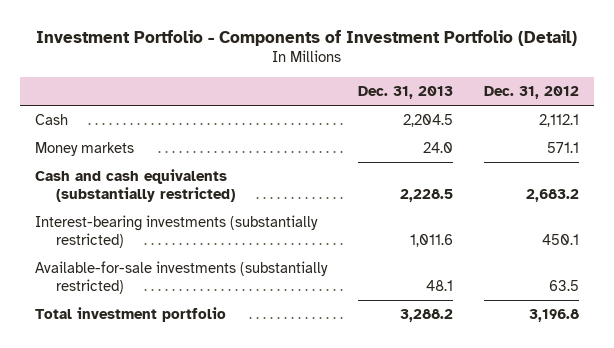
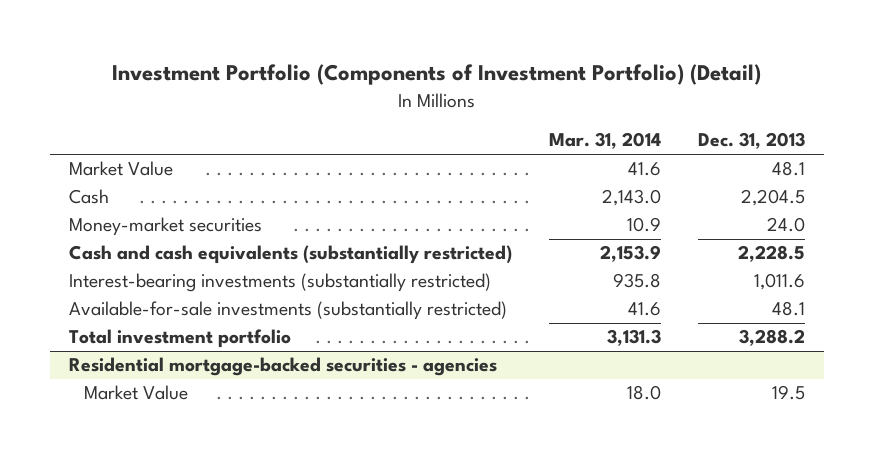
- Investment Portfolio - Components of Investment Portfolio (Detail)
+ Investment Portfolio (Components of Investment Portfolio) (Detail)
- | Dec. 31, 2013 | Dec. 31, 2012
+ | Mar. 31, 2014 | Dec. 31, 2013
+ Market Value | 41.6 | 48.1
- Money markets | 24.0 | 571.1
+ Money-market securities | 10.9 | 24.0
+ Residential mortgage-backed securities - agencies
+ Market Value | 18.0 | 19.5

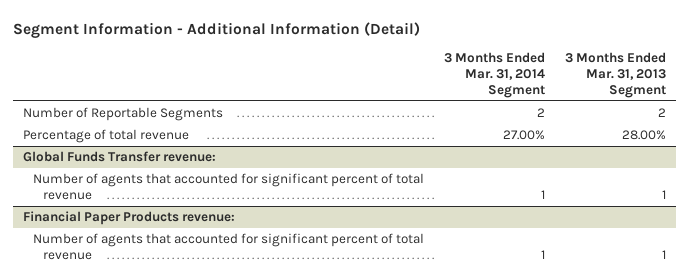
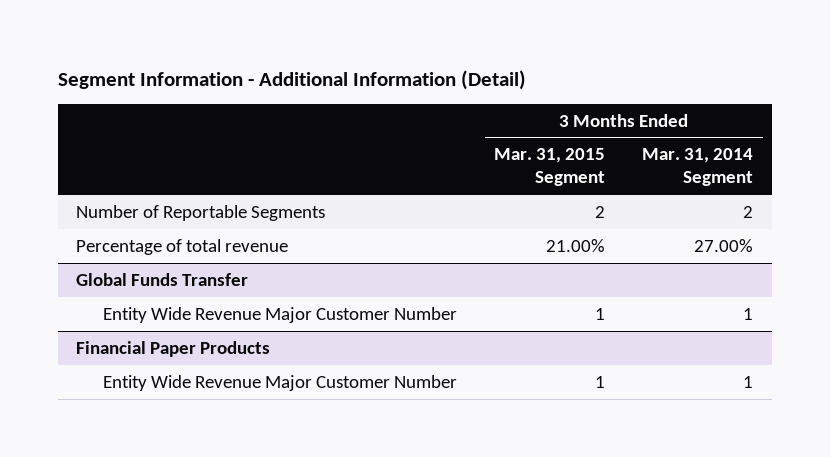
- | 3 Months Ended Mar. 31, 2014 Segment | 3 Months Ended Mar. 31, 2013 Segment
+ | 3 Months Ended Mar. 31, 2015 Segment | 3 Months Ended Mar. 31, 2014 Segment
- Global Funds Transfer revenue:
- Number of agents that accounted for significant percent of total revenue | 1 | 1
- Financial Paper Products revenue:
- Number of agents that accounted for significant percent of total revenue | 1 | 1
+ Global Funds Transfer
+ Entity Wide Revenue Major Customer Number | 1 | 1
+ Financial Paper Products
+ Entity Wide Revenue Major Customer Number | 1 | 1

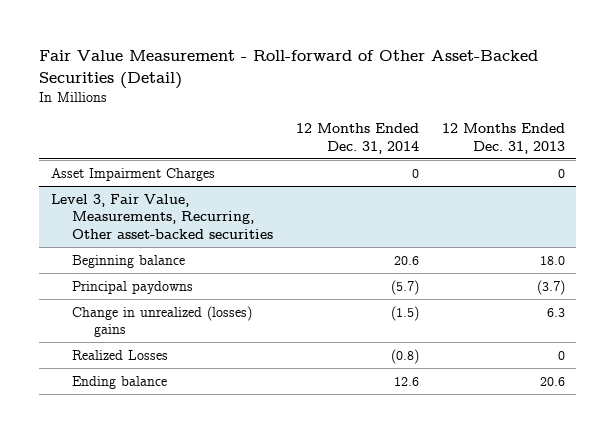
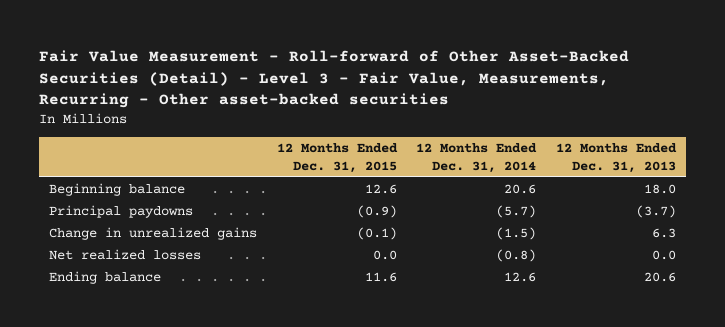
- Fair Value Measurement - Roll-forward of Other Asset-Backed Securities (Detail)
+ Fair Value Measurement - Roll-forward of Other Asset-Backed Securities (Detail) - Level 3 - Fair Value, Measurements, Recurring - Other asset-backed securities
- | 12 Months Ended Dec. 31, 2014 | 12 Months Ended Dec. 31, 2013
+ | 12 Months Ended Dec. 31, 2015 | 12 Months Ended Dec. 31, 2014 | 12 Months Ended Dec. 31, 2013
- Asset Impairment Charges | 0 | 0
- Level 3, Fair Value, Measurements, Recurring, Other asset-backed securities
- Change in unrealized (losses) gains | (1.5) | 6.3
- Realized Losses | (0.8) | 0
+ Change in unrealized gains | (0.1) | (1.5) | 6.3
+ Net realized losses | 0.0 | (0.8) | 0.0

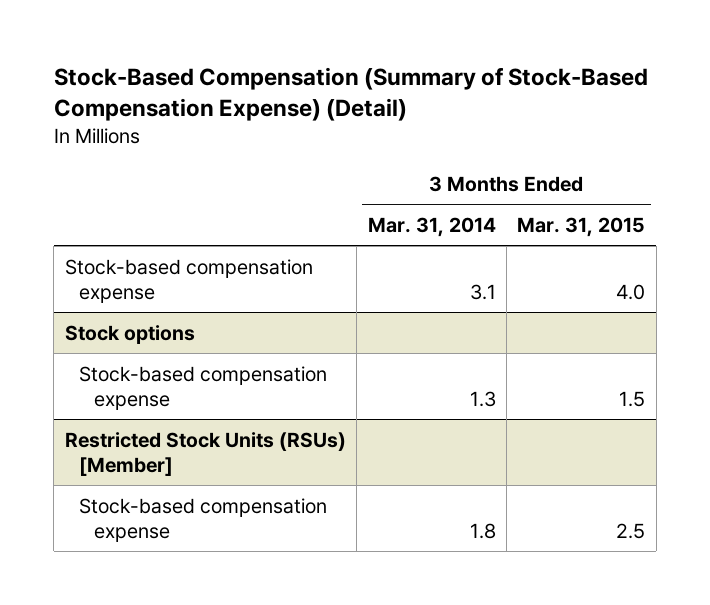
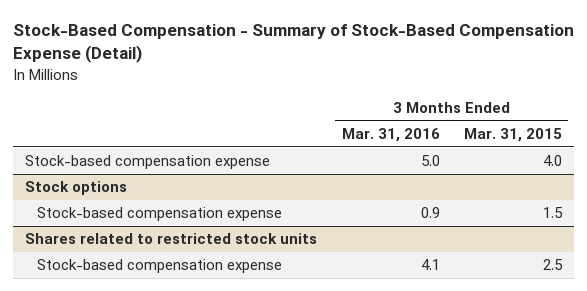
- Stock-Based Compensation (Summary of Stock-Based Compensation Expense) (Detail)
+ Stock-Based Compensation - Summary of Stock-Based Compensation Expense (Detail)
- | 3 Months Ended Mar. 31, 2014 | 3 Months Ended Mar. 31, 2015
+ | 3 Months Ended Mar. 31, 2016 | 3 Months Ended Mar. 31, 2015
- Restricted Stock Units (RSUs) [Member]
+ Shares related to restricted stock units

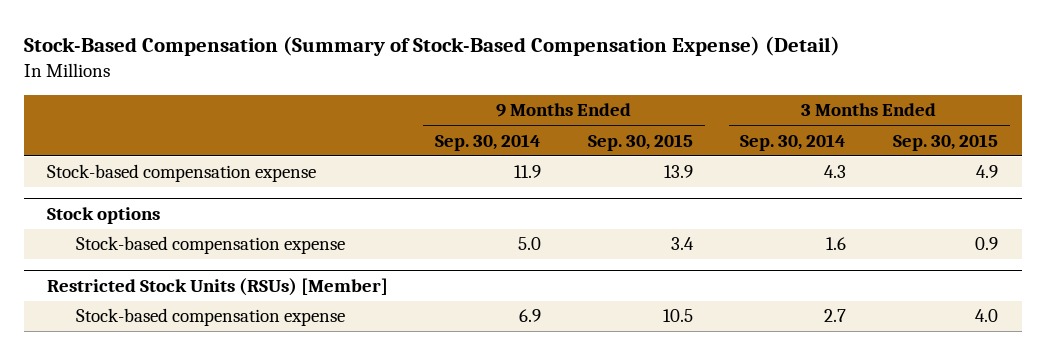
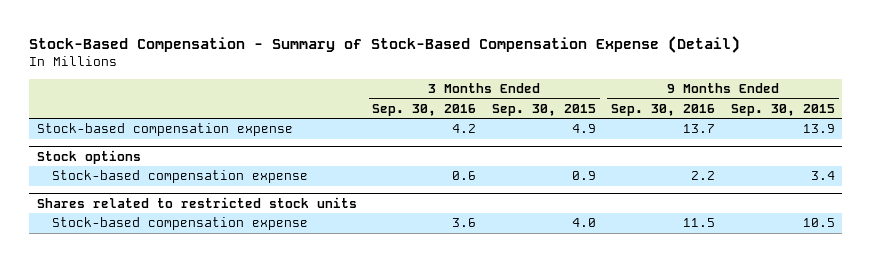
- Stock-Based Compensation (Summary of Stock-Based Compensation Expense) (Detail)
+ Stock-Based Compensation - Summary of Stock-Based Compensation Expense (Detail)
- | 9 Months Ended Sep. 30, 2014 | 9 Months Ended Sep. 30, 2015 | 3 Months Ended Sep. 30, 2014 | 3 Months Ended Sep. 30, 2015
+ | 3 Months Ended Sep. 30, 2016 | 3 Months Ended Sep. 30, 2015 | 9 Months Ended Sep. 30, 2016 | 9 Months Ended Sep. 30, 2015
- Restricted Stock Units (RSUs) [Member]
+ Shares related to restricted stock units

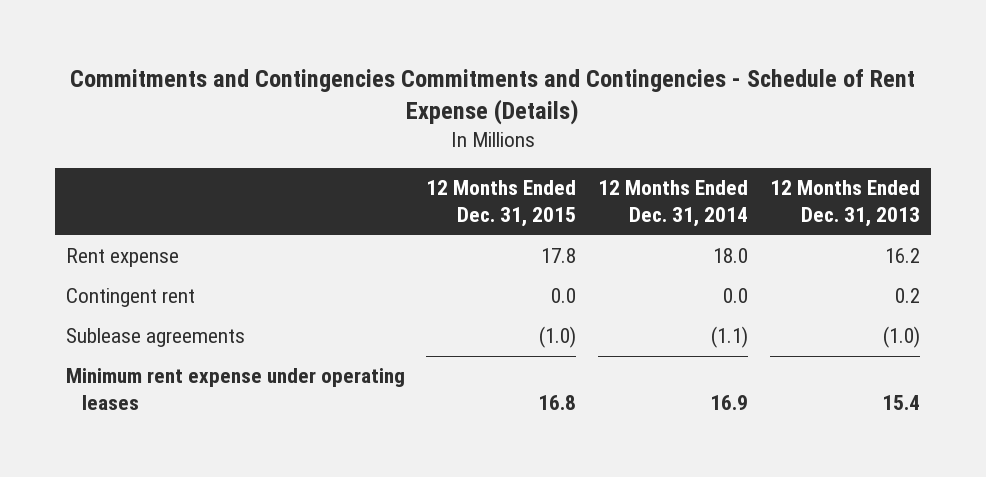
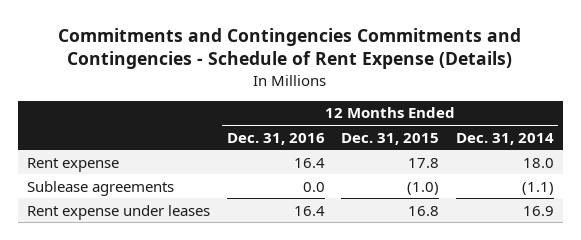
- | 12 Months Ended Dec. 31, 2015 | 12 Months Ended Dec. 31, 2014 | 12 Months Ended Dec. 31, 2013
+ | 12 Months Ended Dec. 31, 2016 | 12 Months Ended Dec. 31, 2015 | 12 Months Ended Dec. 31, 2014
- Contingent rent | 0.0 | 0.0 | 0.2
- Minimum rent expense under operating leases | 16.8 | 16.9 | 15.4
+ Rent expense under leases | 16.4 | 16.8 | 16.9

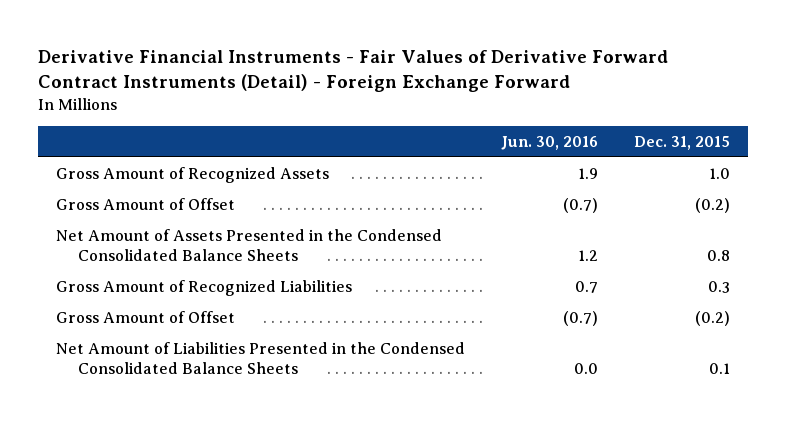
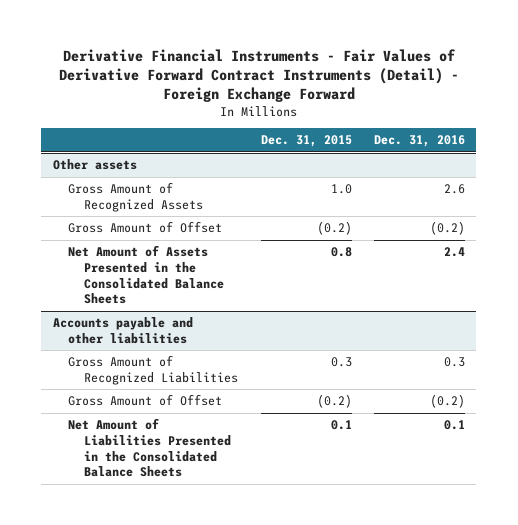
- | Jun. 30, 2016 | Dec. 31, 2015
+ | Dec. 31, 2015 | Dec. 31, 2016
+ Other assets
- Net Amount of Assets Presented in the Condensed Consolidated Balance Sheets | 1.2 | 0.8
+ Net Amount of Assets Presented in the Consolidated Balance Sheets | 0.8 | 2.4
+ Accounts payable and other liabilities
- Net Amount of Liabilities Presented in the Condensed Consolidated Balance Sheets | 0.0 | 0.1
+ Net Amount of Liabilities Presented in the Consolidated Balance Sheets | 0.1 | 0.1

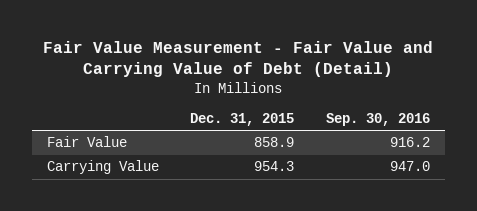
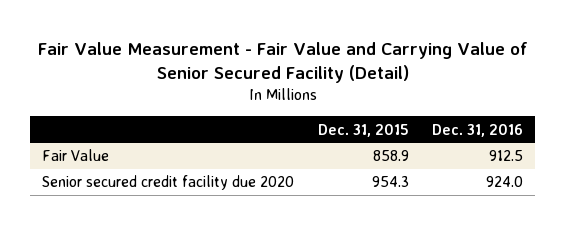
- Fair Value Measurement - Fair Value and Carrying Value of Debt (Detail)
+ Fair Value Measurement - Fair Value and Carrying Value of Senior Secured Facility (Detail)
- | Dec. 31, 2015 | Sep. 30, 2016
+ | Dec. 31, 2015 | Dec. 31, 2016
- Carrying Value | 954.3 | 947.0
+ Senior secured credit facility due 2020 | 954.3 | 924.0

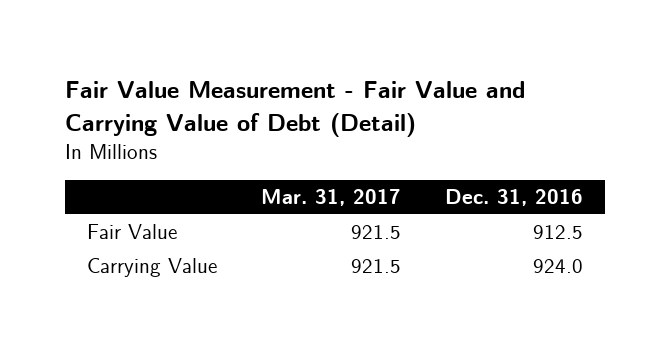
- Fair Value Measurement - Fair Value and Carrying Value of Senior Secured Facility (Detail)
+ Fair Value Measurement - Fair Value and Carrying Value of Debt (Detail)
- | Dec. 31, 2015 | Dec. 31, 2016
+ | Mar. 31, 2017 | Dec. 31, 2016
- Senior secured credit facility due 2020 | 954.3 | 924.0
+ Carrying Value | 921.5 | 924.0

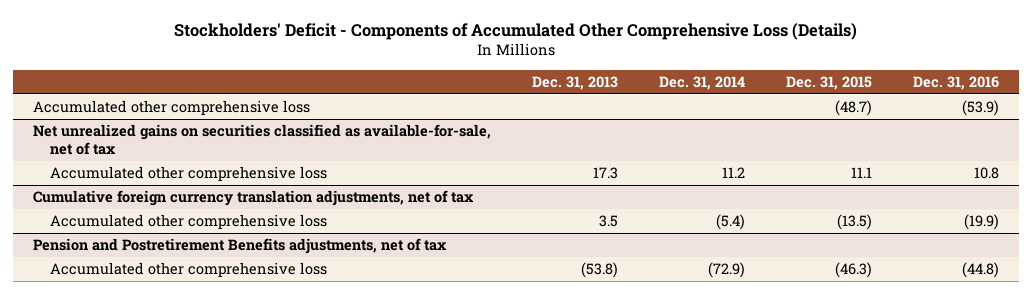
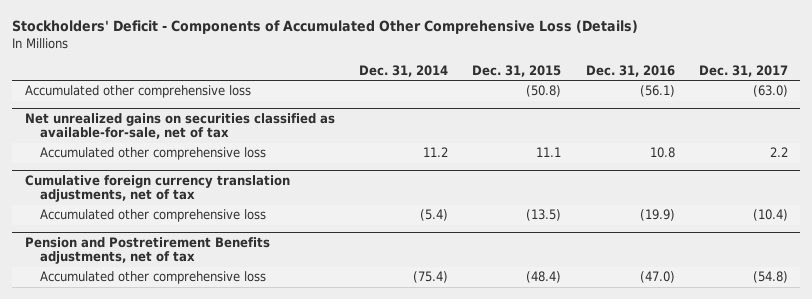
- | Dec. 31, 2013 | Dec. 31, 2014 | Dec. 31, 2015 | Dec. 31, 2016
+ | Dec. 31, 2014 | Dec. 31, 2015 | Dec. 31, 2016 | Dec. 31, 2017
- Accumulated other comprehensive loss | | | (48.7) | (53.9)
+ Accumulated other comprehensive loss | | (50.8) | (56.1) | (63.0)
@ Pension and Postretirement Benefits adjustments, net of tax
- Accumulated other comprehensive loss | (53.8) | (72.9) | (46.3) | (44.8)
+ Accumulated other comprehensive loss | (75.4) | (48.4) | (47.0) | (54.8)

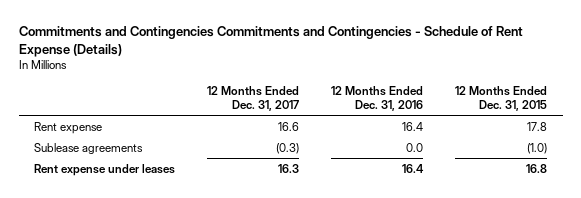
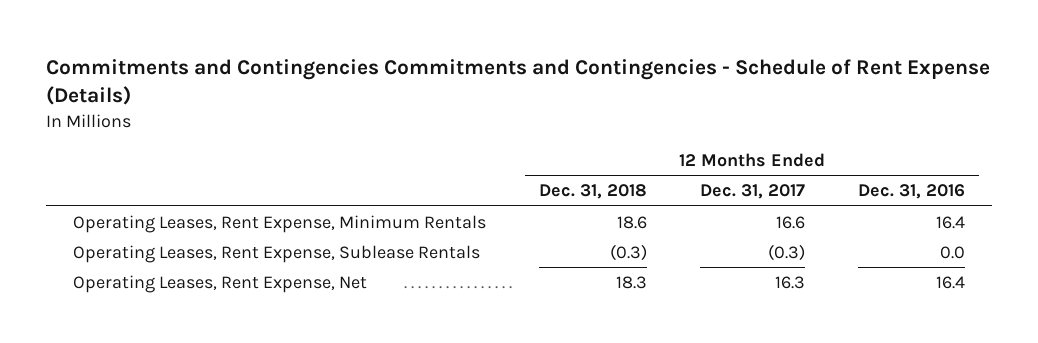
- | 12 Months Ended Dec. 31, 2017 | 12 Months Ended Dec. 31, 2016 | 12 Months Ended Dec. 31, 2015
+ | 12 Months Ended Dec. 31, 2018 | 12 Months Ended Dec. 31, 2017 | 12 Months Ended Dec. 31, 2016
- Rent expense | 16.6 | 16.4 | 17.8
- Sublease agreements | (0.3) | 0.0 | (1.0)
- Rent expense under leases | 16.3 | 16.4 | 16.8
+ Operating Leases, Rent Expense, Minimum Rentals | 18.6 | 16.6 | 16.4
+ Operating Leases, Rent Expense, Sublease Rentals | (0.3) | (0.3) | 0.0
+ Operating Leases, Rent Expense, Net | 18.3 | 16.3 | 16.4

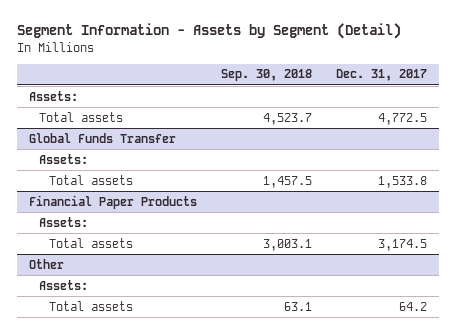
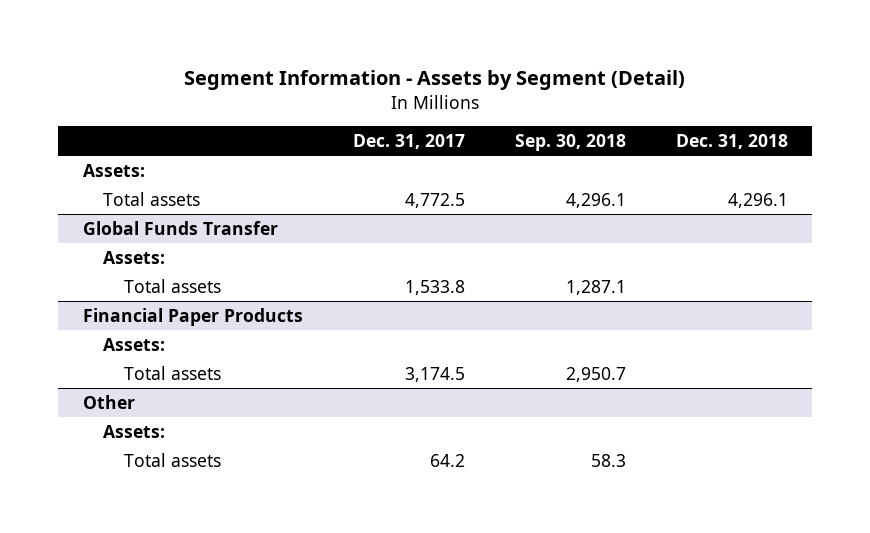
- | Sep. 30, 2018 | Dec. 31, 2017
+ | Dec. 31, 2017 | Sep. 30, 2018 | Dec. 31, 2018
- Total assets | 4,523.7 | 4,772.5
+ Total assets | 4,772.5 | 4,296.1 | 4,296.1
@ Global Funds Transfer
- Total assets | 1,457.5 | 1,533.8
+ Total assets | 1,533.8 | 1,287.1 |
@ Financial Paper Products
- Total assets | 3,003.1 | 3,174.5
+ Total assets | 3,174.5 | 2,950.7 |
@ Other
- Total assets | 63.1 | 64.2
+ Total assets | 64.2 | 58.3 |

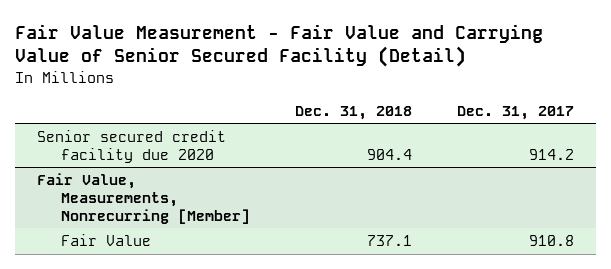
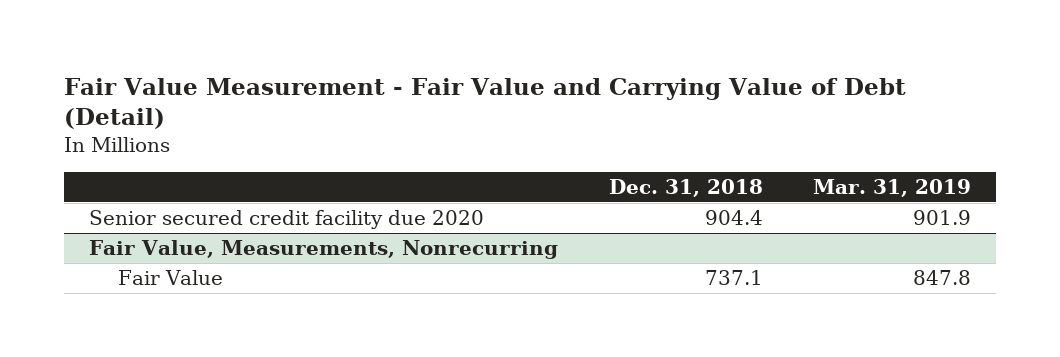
- Fair Value Measurement - Fair Value and Carrying Value of Senior Secured Facility (Detail)
+ Fair Value Measurement - Fair Value and Carrying Value of Debt (Detail)
- | Dec. 31, 2018 | Dec. 31, 2017
+ | Dec. 31, 2018 | Mar. 31, 2019
- Fair Value, Measurements, Nonrecurring [Member]
+ Fair Value, Measurements, Nonrecurring

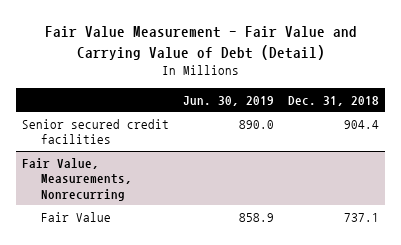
- | Dec. 31, 2018 | Mar. 31, 2019
+ | Jun. 30, 2019 | Dec. 31, 2018
- Senior secured credit facility due 2020 | 904.4 | 901.9
+ Senior secured credit facilities | 890.0 | 904.4

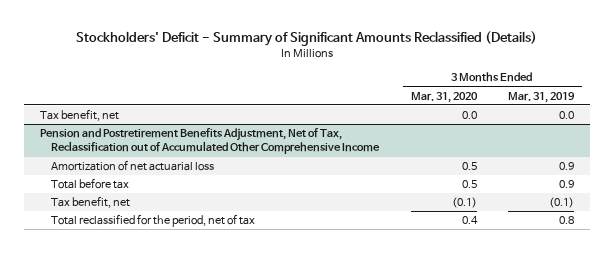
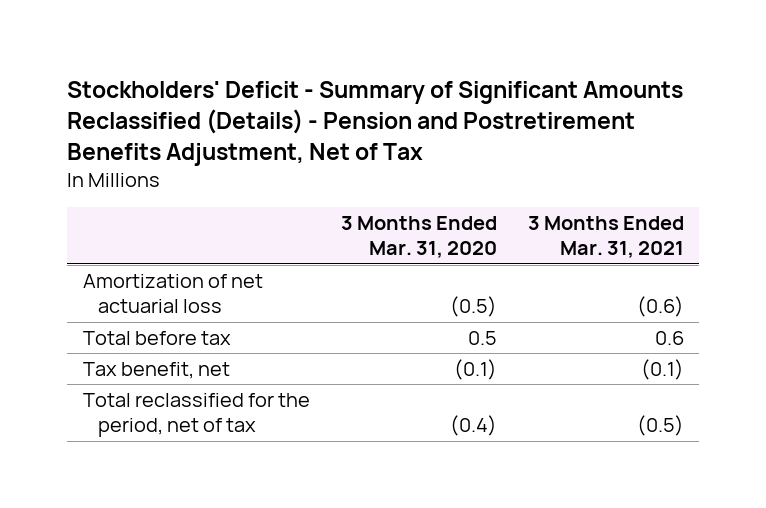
- Stockholders' Deficit - Summary of Significant Amounts Reclassified (Details)
+ Stockholders' Deficit - Summary of Significant Amounts Reclassified (Details) - Pension and Postretirement Benefits Adjustment, Net of Tax
- | 3 Months Ended Mar. 31, 2020 | 3 Months Ended Mar. 31, 2019
+ | 3 Months Ended Mar. 31, 2020 | 3 Months Ended Mar. 31, 2021
- Tax benefit, net | 0.0 | 0.0
- Pension and Postretirement Benefits Adjustment, Net of Tax, Reclassification out of Accumulated Other Comprehensive Income
- Amortization of net actuarial loss | 0.5 | 0.9
+ Amortization of net actuarial loss | (0.5) | (0.6)
- Total reclassified for the period, net of tax | 0.4 | 0.8
+ Total reclassified for the period, net of tax | (0.4) | (0.5)

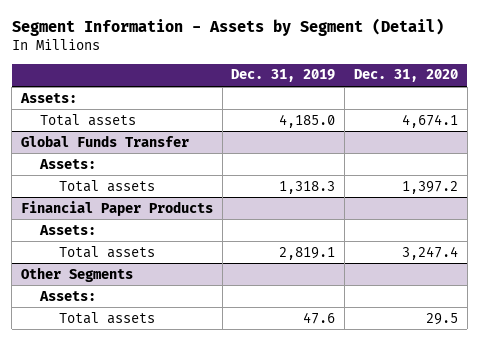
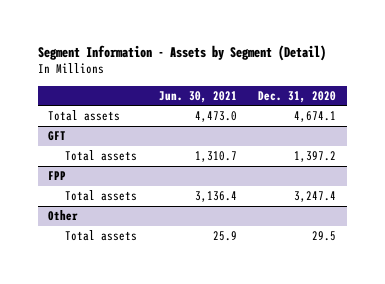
- | Dec. 31, 2019 | Dec. 31, 2020
+ | Jun. 30, 2021 | Dec. 31, 2020
- Assets:
- Global Funds Transfer
- Assets:
+ GFT
- Financial Paper Products
- Assets:
+ FPP
- Other Segments
- Assets:
+ Other

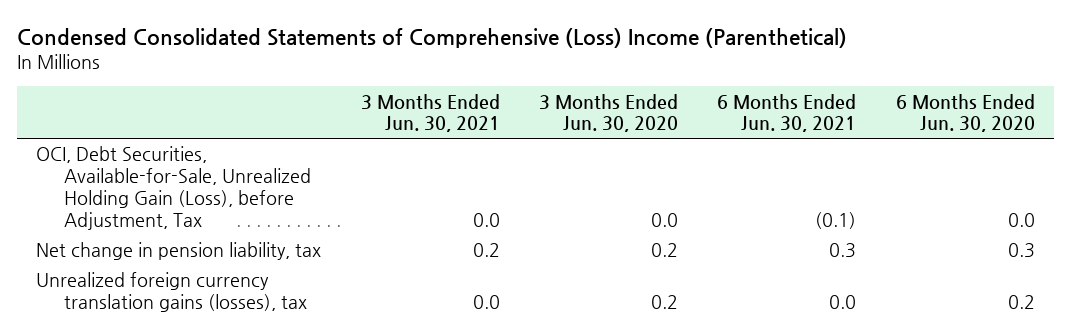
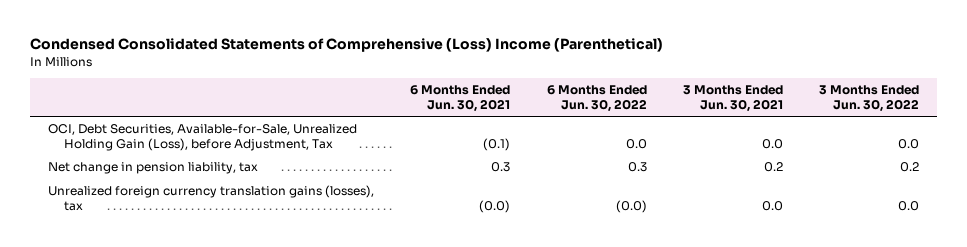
- | 3 Months Ended Jun. 30, 2021 | 3 Months Ended Jun. 30, 2020 | 6 Months Ended Jun. 30, 2021 | 6 Months Ended Jun. 30, 2020
+ | 6 Months Ended Jun. 30, 2021 | 6 Months Ended Jun. 30, 2022 | 3 Months Ended Jun. 30, 2021 | 3 Months Ended Jun. 30, 2022
- Unrealized foreign currency translation gains (losses), tax | 0.0 | 0.2 | 0.0 | 0.2
+ Unrealized foreign currency translation gains (losses), tax | (0.0) | (0.0) | 0.0 | 0.0

